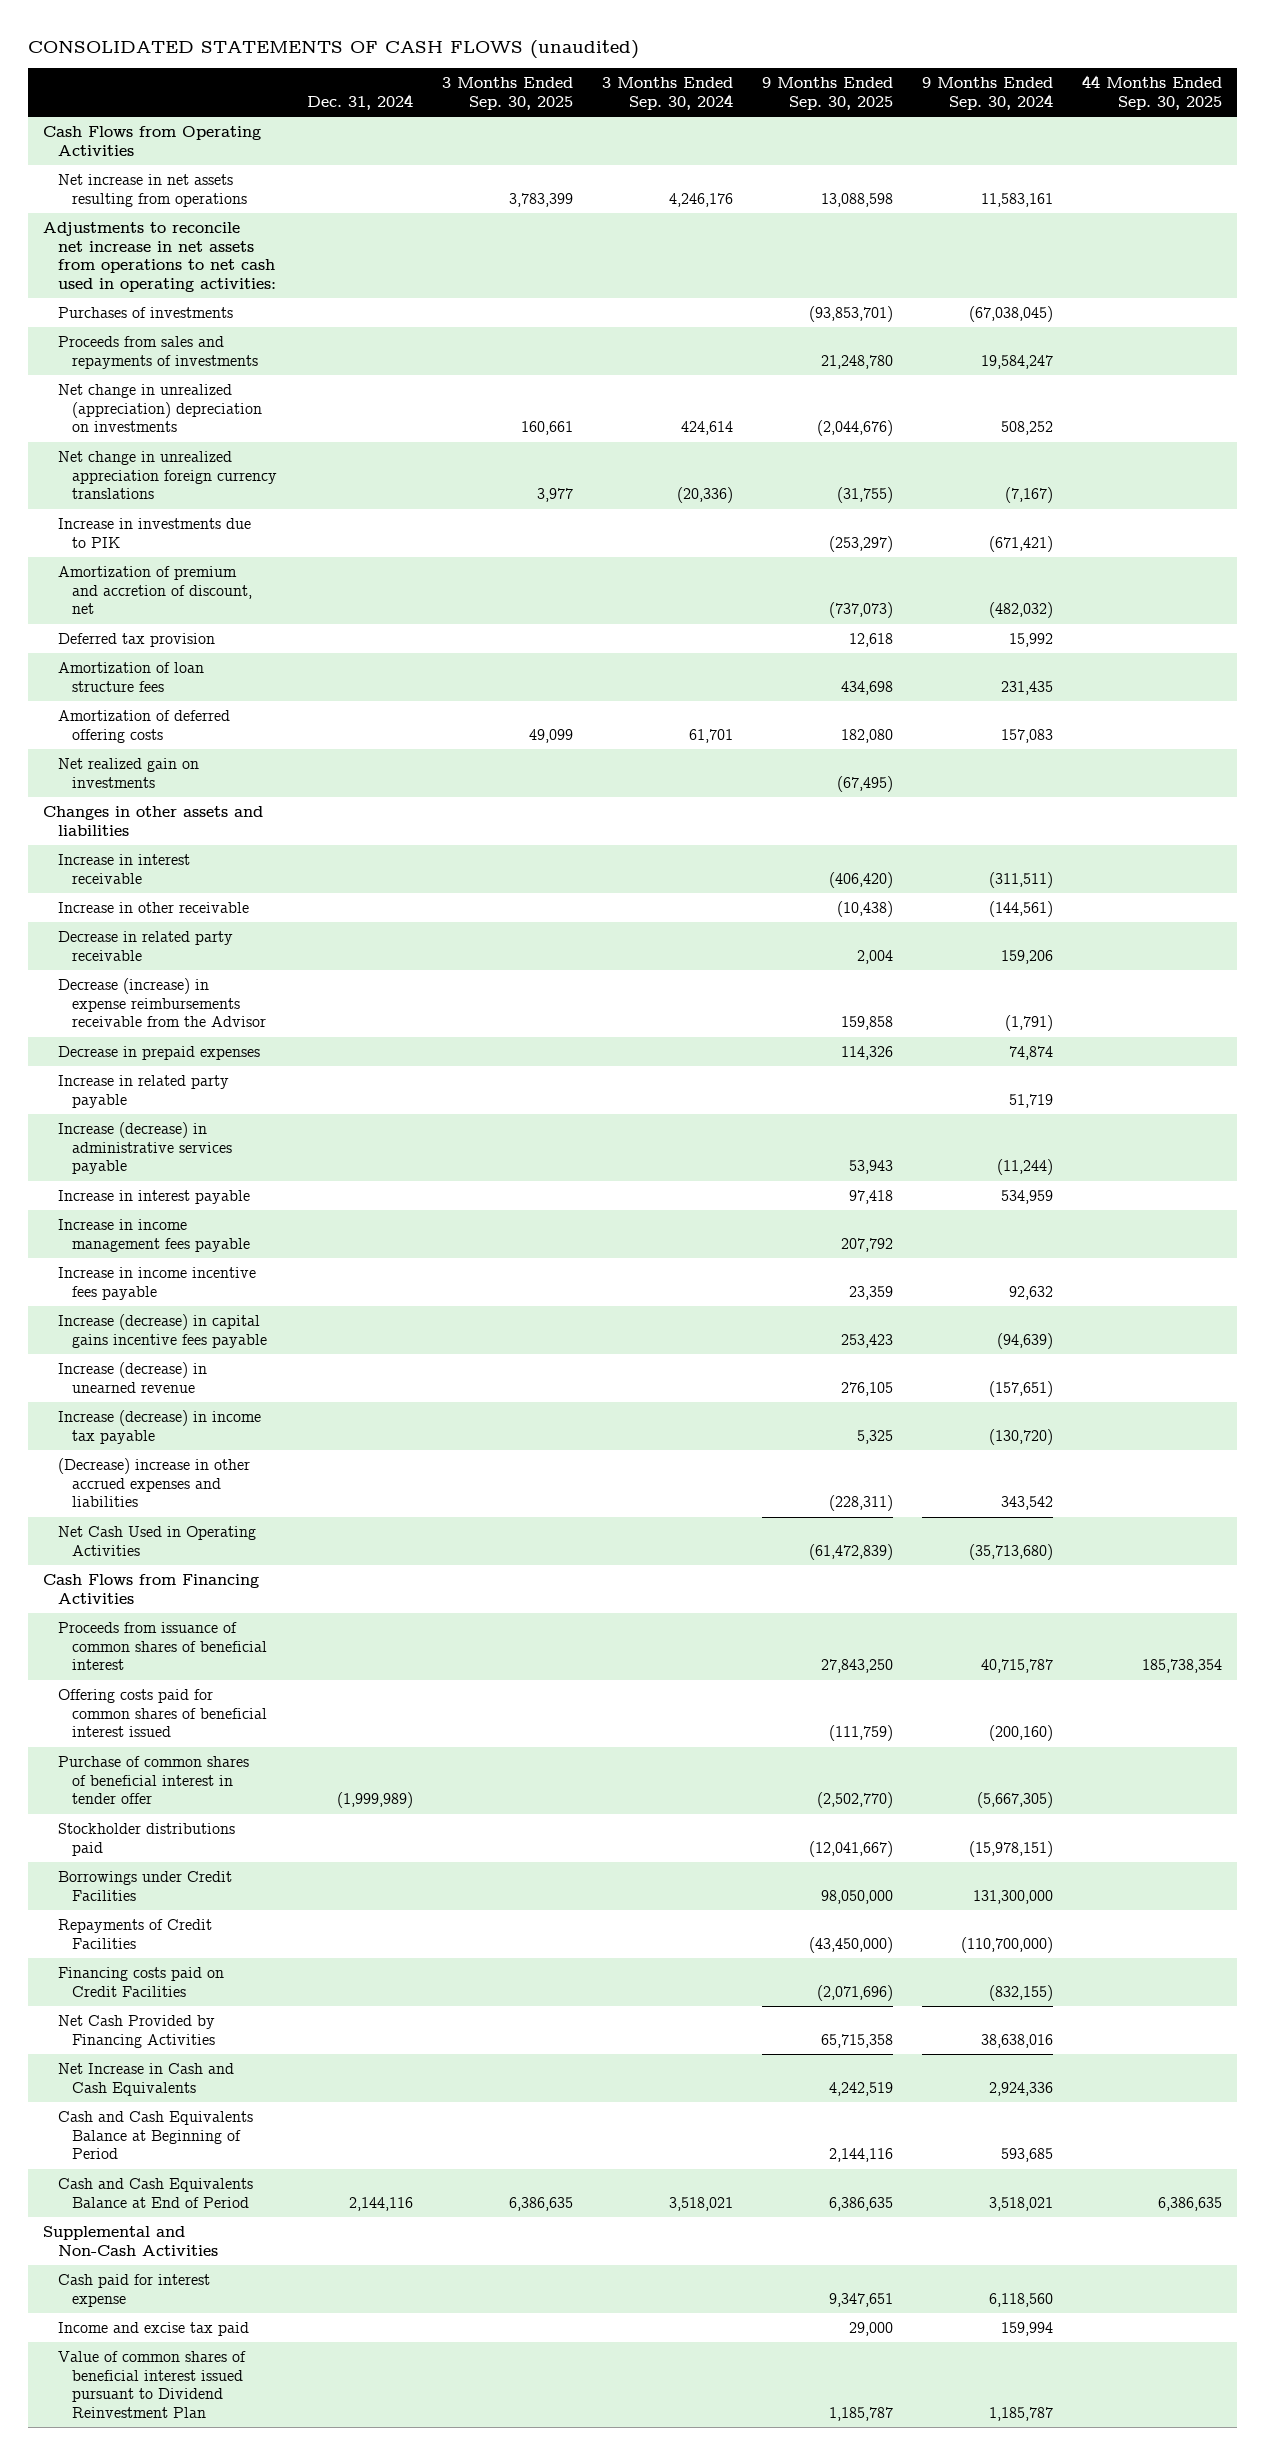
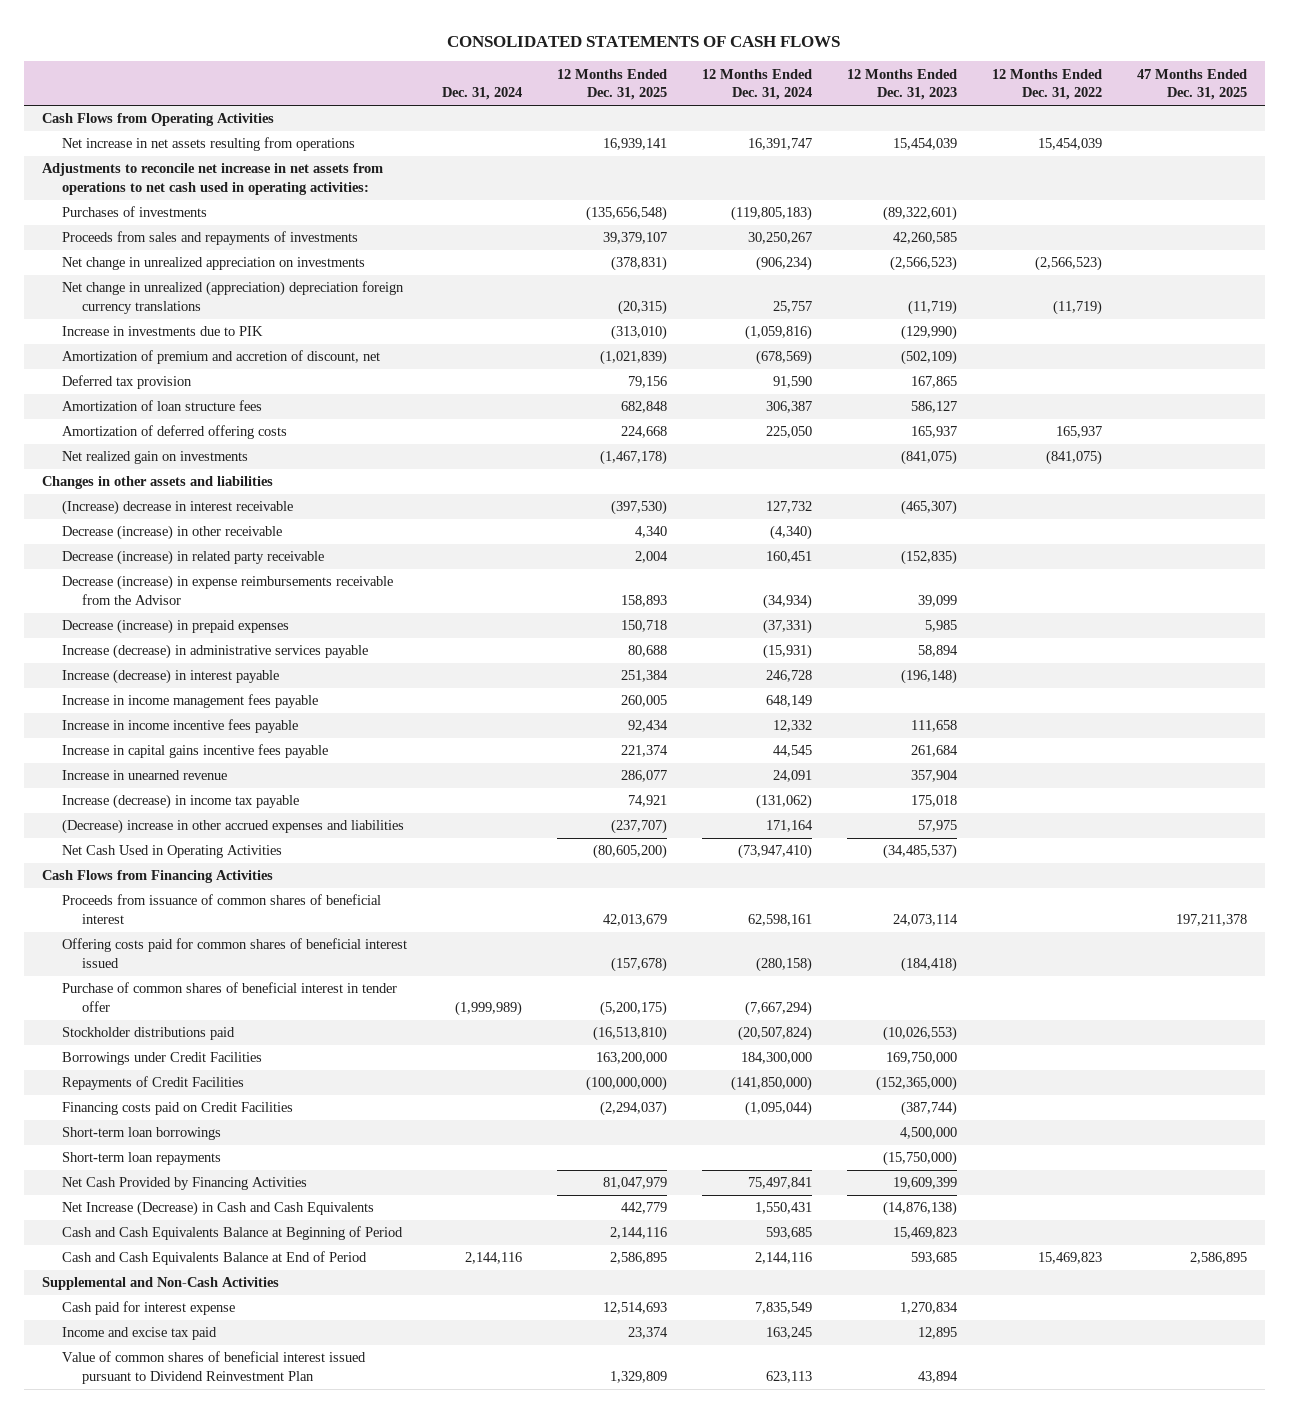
- CONSOLIDATED STATEMENTS OF CASH FLOWS (unaudited)
+ CONSOLIDATED STATEMENTS OF CASH FLOWS
- | Dec. 31, 2024 | 3 Months Ended Sep. 30, 2025 | 3 Months Ended Sep. 30, 2024 | 9 Months Ended Sep. 30, 2025 | 9 Months Ended Sep. 30, 2024 | 44 Months Ended Sep. 30, 2025
+ | Dec. 31, 2024 | 12 Months Ended Dec. 31, 2025 | 12 Months Ended Dec. 31, 2024 | 12 Months Ended Dec. 31, 2023 | 12 Months Ended Dec. 31, 2022 | 47 Months Ended Dec. 31, 2025
- Net change in unrealized (appreciation) depreciation on investments | | 160,661 | 424,614 | (2,044,676) | 508,252 |
- Net change in unrealized appreciation foreign currency translations | | 3,977 | (20,336) | (31,755) | (7,167) |
+ Net change in unrealized appreciation on investments | | (378,831) | (906,234) | (2,566,523) | (2,566,523) |
+ Net change in unrealized (appreciation) depreciation foreign currency translations | | (20,315) | 25,757 | (11,719) | (11,719) |
- Increase in interest receivable | | | | (406,420) | (311,511) |
- Increase in other receivable | | | | (10,438) | (144,561) |
- Decrease in related party receivable | | | | 2,004 | 159,206 |
+ (Increase) decrease in interest receivable | | (397,530) | 127,732 | (465,307) | |
+ Decrease (increase) in other receivable | | 4,340 | (4,340) | | |
+ Decrease (increase) in related party receivable | | 2,004 | 160,451 | (152,835) | |
- Decrease in prepaid expenses | | | | 114,326 | 74,874 |
- Increase in related party payable | | | | | 51,719 |
+ Decrease (increase) in prepaid expenses | | 150,718 | (37,331) | 5,985 | |
- Increase in interest payable | | | | 97,418 | 534,959 |
+ Increase (decrease) in interest payable | | 251,384 | 246,728 | (196,148) | |
- Increase (decrease) in capital gains incentive fees payable | | | | 253,423 | (94,639) |
- Increase (decrease) in unearned revenue | | | | 276,105 | (157,651) |
+ Increase in capital gains incentive fees payable | | 221,374 | 44,545 | 261,684 | |
+ Increase in unearned revenue | | 286,077 | 24,091 | 357,904 | |
+ Short-term loan borrowings | | | | 4,500,000 | |
+ Short-term loan repayments | | | | (15,750,000) | |
- Net Increase in Cash and Cash Equivalents | | | | 4,242,519 | 2,924,336 |
+ Net Increase (Decrease) in Cash and Cash Equivalents | | 442,779 | 1,550,431 | (14,876,138) | |

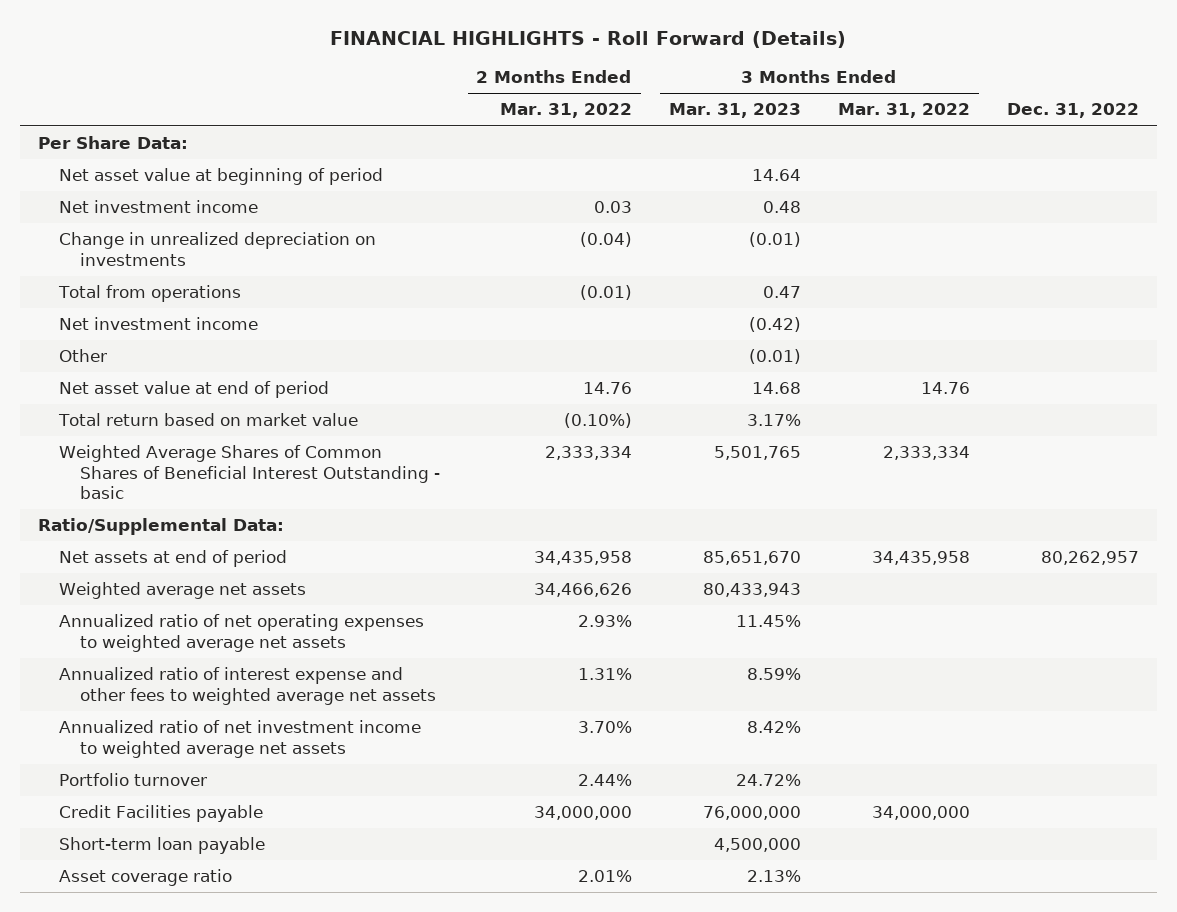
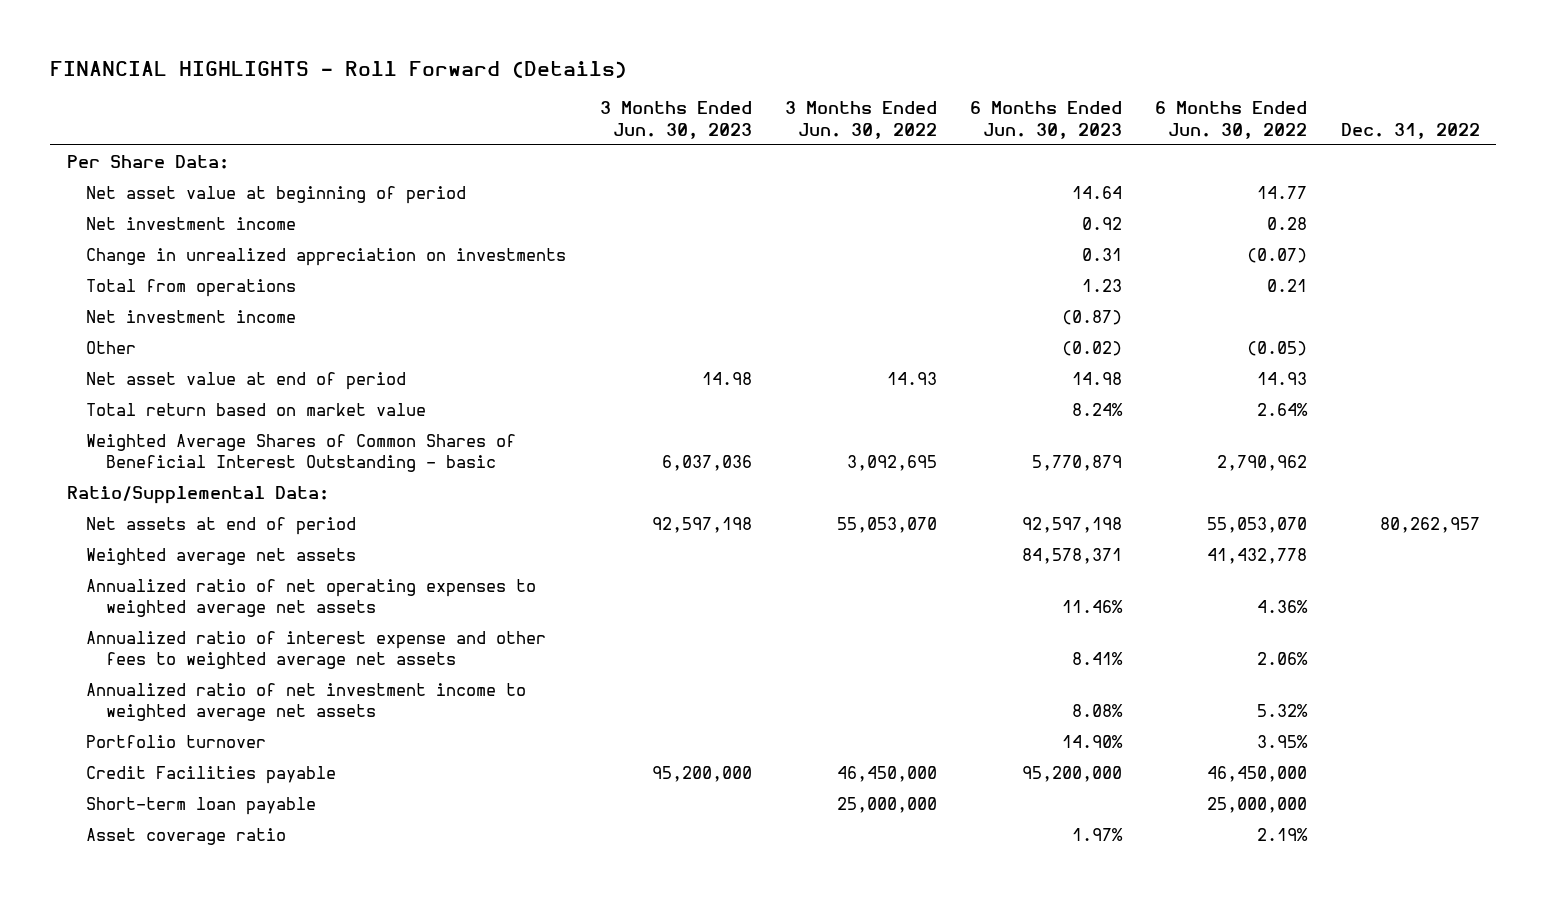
- | 2 Months Ended Mar. 31, 2022 | 3 Months Ended Mar. 31, 2023 | 3 Months Ended Mar. 31, 2022 | Dec. 31, 2022
+ | 3 Months Ended Jun. 30, 2023 | 3 Months Ended Jun. 30, 2022 | 6 Months Ended Jun. 30, 2023 | 6 Months Ended Jun. 30, 2022 | Dec. 31, 2022
- Change in unrealized depreciation on investments | (0.04) | (0.01) | |
+ Change in unrealized appreciation on investments | | | 0.31 | (0.07) |

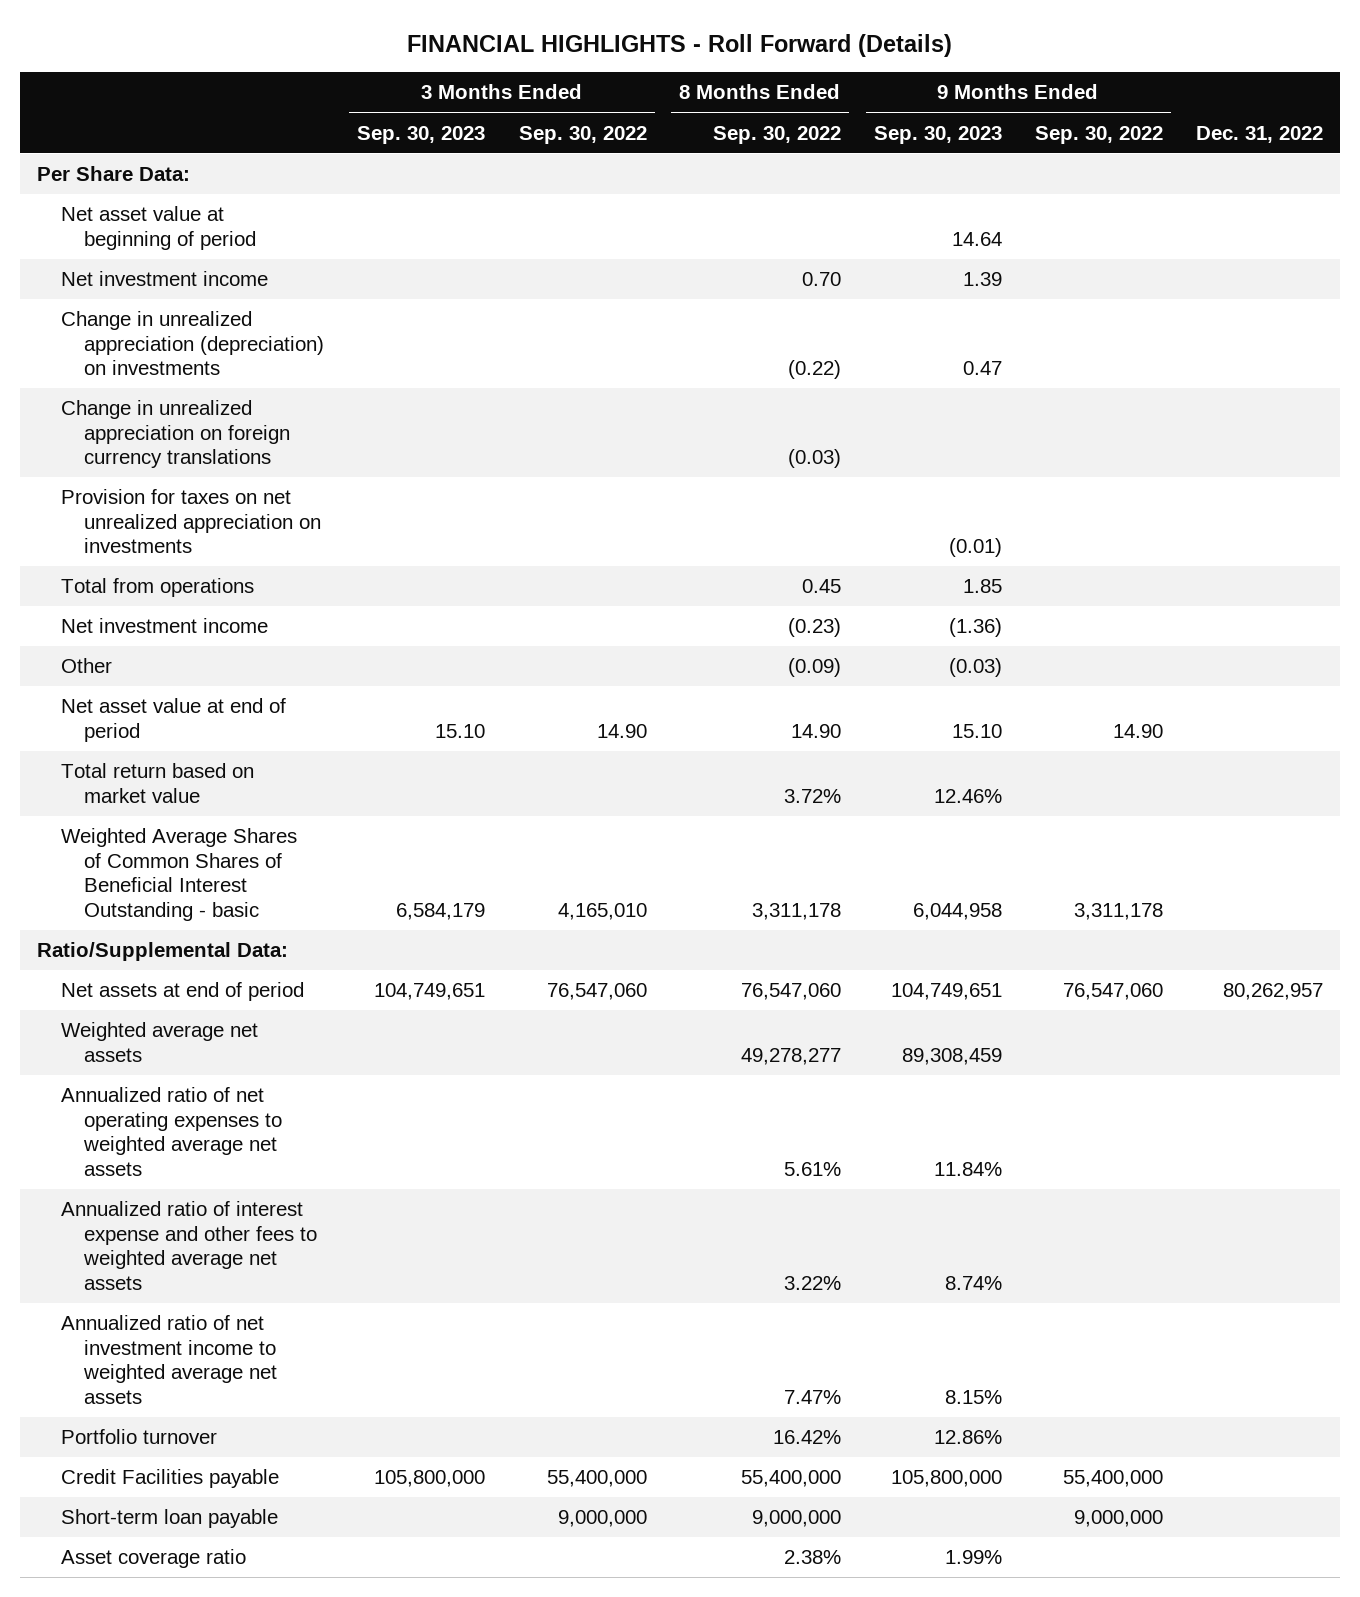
- | 3 Months Ended Jun. 30, 2023 | 3 Months Ended Jun. 30, 2022 | 6 Months Ended Jun. 30, 2023 | 6 Months Ended Jun. 30, 2022 | Dec. 31, 2022
+ | 3 Months Ended Sep. 30, 2023 | 3 Months Ended Sep. 30, 2022 | 8 Months Ended Sep. 30, 2022 | 9 Months Ended Sep. 30, 2023 | 9 Months Ended Sep. 30, 2022 | Dec. 31, 2022
- Change in unrealized appreciation on investments | | | 0.31 | (0.07) |
+ Change in unrealized appreciation (depreciation) on investments | | | (0.22) | 0.47 | |
+ Change in unrealized appreciation on foreign currency translations | | | (0.03) | | |
+ Provision for taxes on net unrealized appreciation on investments | | | | (0.01) | |

